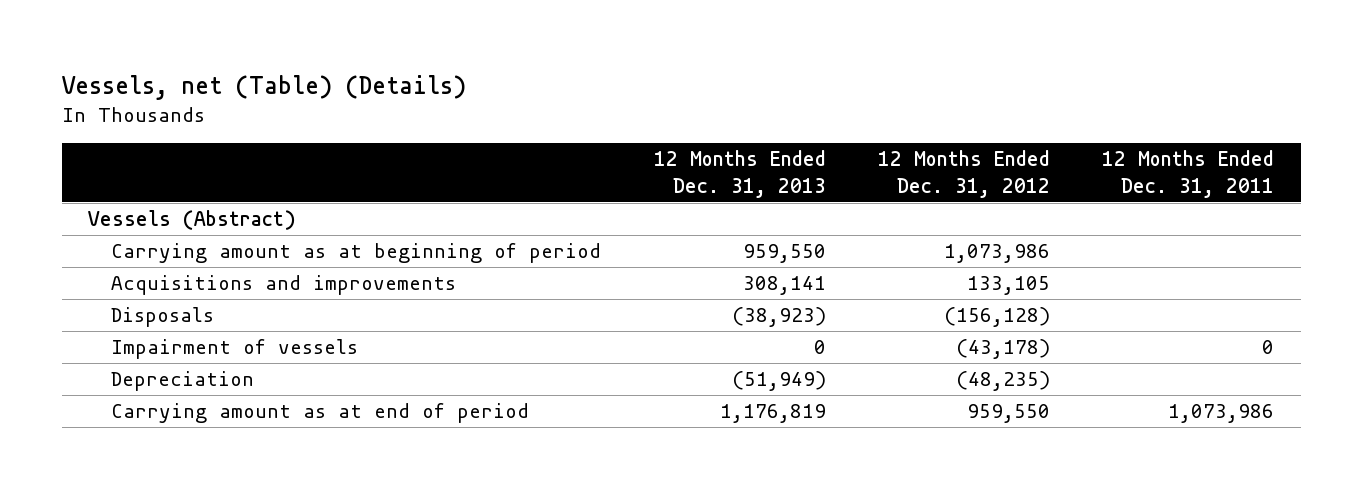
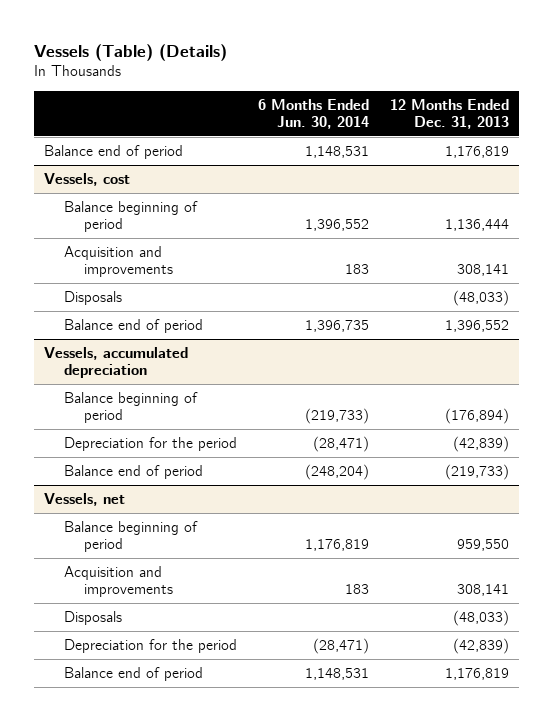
- Vessels, net (Table) (Details)
+ Vessels (Table) (Details)
- | 12 Months Ended Dec. 31, 2013 | 12 Months Ended Dec. 31, 2012 | 12 Months Ended Dec. 31, 2011
+ | 6 Months Ended Jun. 30, 2014 | 12 Months Ended Dec. 31, 2013
- Vessels (Abstract)
- Carrying amount as at beginning of period | 959,550 | 1,073,986 |
- Acquisitions and improvements | 308,141 | 133,105 |
- Disposals | (38,923) | (156,128) |
- Impairment of vessels | 0 | (43,178) | 0
- Depreciation | (51,949) | (48,235) |
- Carrying amount as at end of period | 1,176,819 | 959,550 | 1,073,986
+ Balance end of period | 1,148,531 | 1,176,819
+ Vessels, cost
+ Balance beginning of period | 1,396,552 | 1,136,444
+ Acquisition and improvements | 183 | 308,141
+ Disposals | | (48,033)
+ Balance end of period | 1,396,735 | 1,396,552
+ Vessels, accumulated depreciation
+ Balance beginning of period | (219,733) | (176,894)
+ Depreciation for the period | (28,471) | (42,839)
+ Balance end of period | (248,204) | (219,733)
+ Vessels, net
+ Balance beginning of period | 1,176,819 | 959,550
+ Acquisition and improvements | 183 | 308,141
+ Disposals | | (48,033)
+ Depreciation for the period | (28,471) | (42,839)
+ Balance end of period | 1,148,531 | 1,176,819

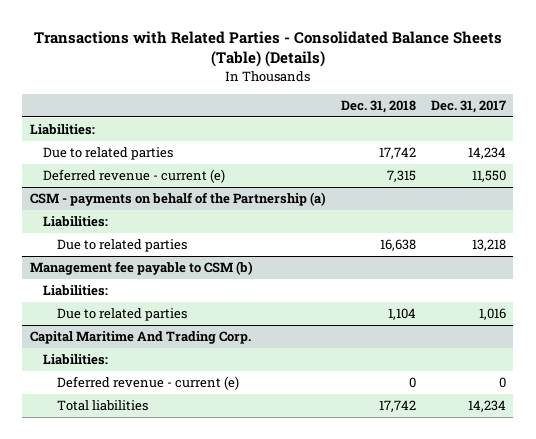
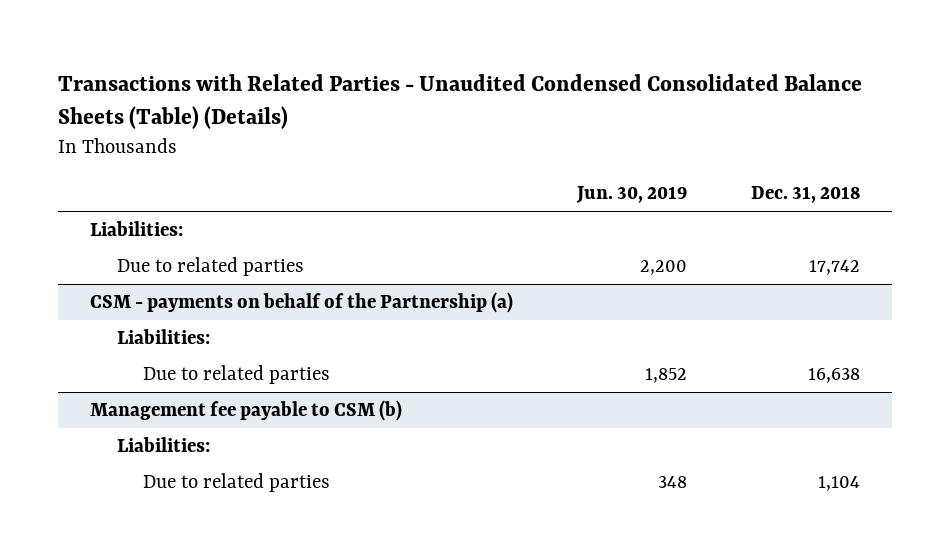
- Transactions with Related Parties - Consolidated Balance Sheets (Table) (Details)
+ Transactions with Related Parties - Unaudited Condensed Consolidated Balance Sheets (Table) (Details)
- | Dec. 31, 2018 | Dec. 31, 2017
+ | Jun. 30, 2019 | Dec. 31, 2018
- Deferred revenue - current (e) | 7,315 | 11,550
- Capital Maritime And Trading Corp.
- Liabilities:
- Deferred revenue - current (e) | 0 | 0
- Total liabilities | 17,742 | 14,234

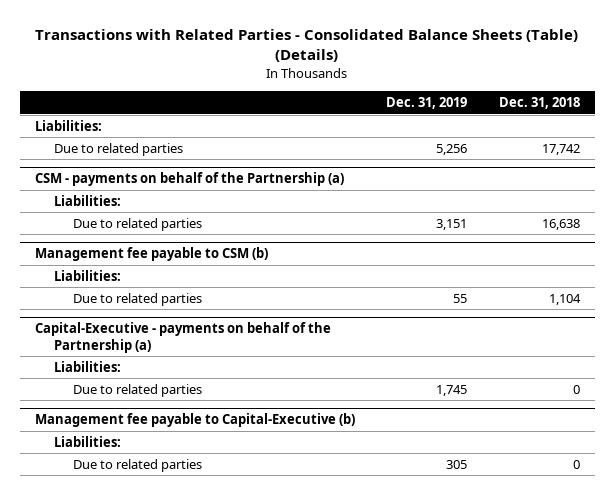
- Transactions with Related Parties - Unaudited Condensed Consolidated Balance Sheets (Table) (Details)
+ Transactions with Related Parties - Consolidated Balance Sheets (Table) (Details)
- | Jun. 30, 2019 | Dec. 31, 2018
+ | Dec. 31, 2019 | Dec. 31, 2018
+ Capital-Executive - payments on behalf of the Partnership (a)
+ Liabilities:
+ Due to related parties | 1,745 | 0
+ Management fee payable to Capital-Executive (b)
+ Liabilities:
+ Due to related parties | 305 | 0

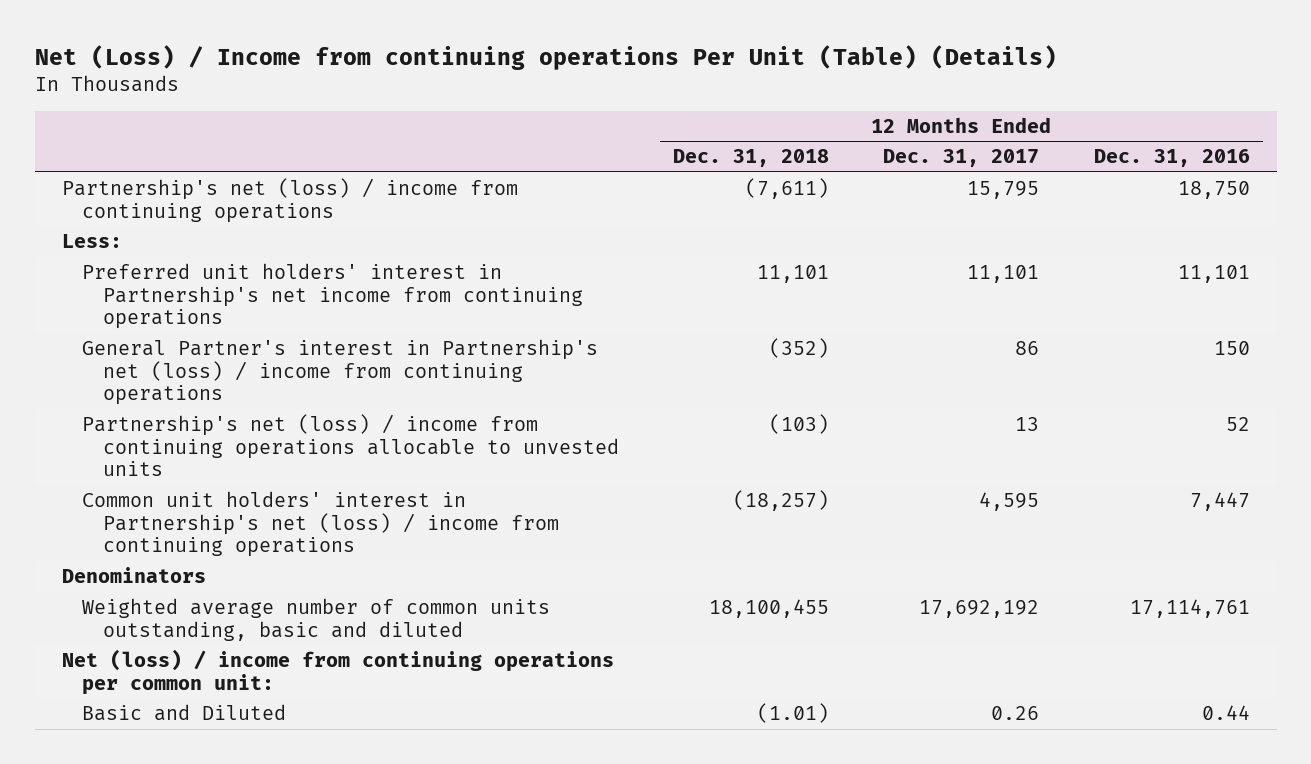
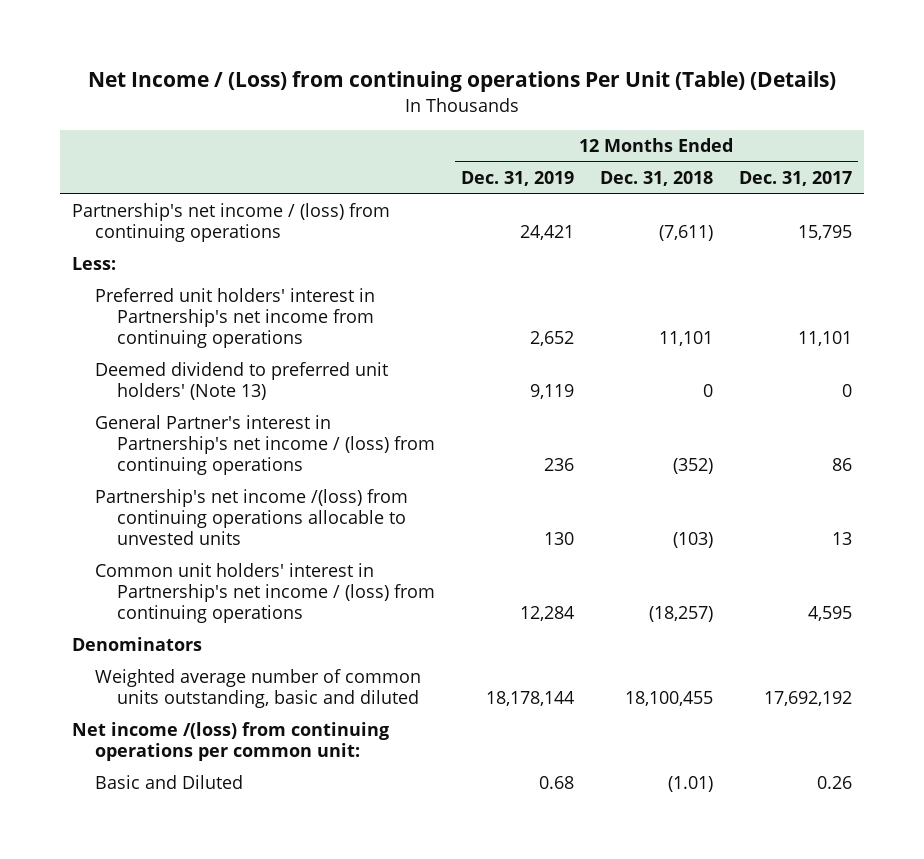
- Net (Loss) / Income from continuing operations Per Unit (Table) (Details)
+ Net Income / (Loss) from continuing operations Per Unit (Table) (Details)
- | 12 Months Ended Dec. 31, 2018 | 12 Months Ended Dec. 31, 2017 | 12 Months Ended Dec. 31, 2016
+ | 12 Months Ended Dec. 31, 2019 | 12 Months Ended Dec. 31, 2018 | 12 Months Ended Dec. 31, 2017
- Partnership's net (loss) / income from continuing operations | (7,611) | 15,795 | 18,750
+ Partnership's net income / (loss) from continuing operations | 24,421 | (7,611) | 15,795
- General Partner's interest in Partnership's net (loss) / income from continuing operations | (352) | 86 | 150
- Partnership's net (loss) / income from continuing operations allocable to unvested units | (103) | 13 | 52
- Common unit holders' interest in Partnership's net (loss) / income from continuing operations | (18,257) | 4,595 | 7,447
+ Deemed dividend to preferred unit holders' (Note 13) | 9,119 | 0 | 0
+ General Partner's interest in Partnership's net income / (loss) from continuing operations | 236 | (352) | 86
+ Partnership's net income /(loss) from continuing operations allocable to unvested units | 130 | (103) | 13
+ Common unit holders' interest in Partnership's net income / (loss) from continuing operations | 12,284 | (18,257) | 4,595
- Net (loss) / income from continuing operations per common unit:
+ Net income /(loss) from continuing operations per common unit:

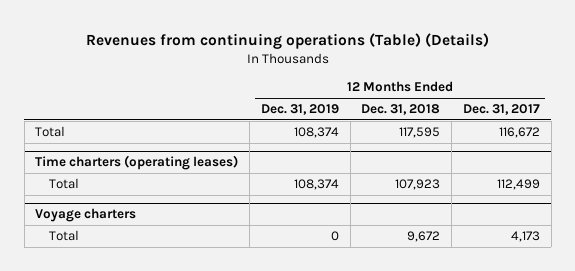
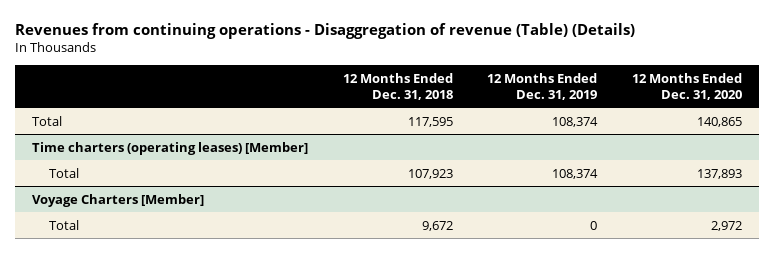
- Revenues from continuing operations (Table) (Details)
+ Revenues from continuing operations - Disaggregation of revenue (Table) (Details)
- | 12 Months Ended Dec. 31, 2019 | 12 Months Ended Dec. 31, 2018 | 12 Months Ended Dec. 31, 2017
+ | 12 Months Ended Dec. 31, 2018 | 12 Months Ended Dec. 31, 2019 | 12 Months Ended Dec. 31, 2020
- Time charters (operating leases)
+ Time charters (operating leases) [Member]
- Voyage charters
+ Voyage Charters [Member]

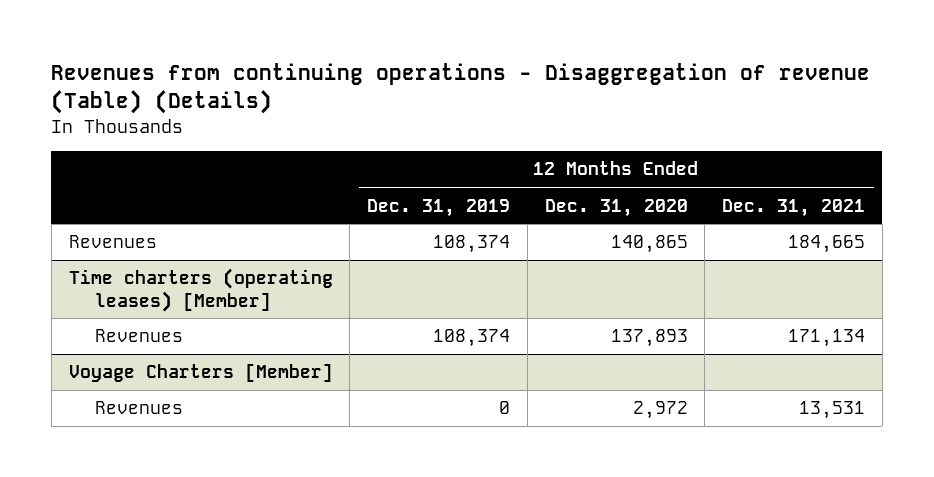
- | 12 Months Ended Dec. 31, 2018 | 12 Months Ended Dec. 31, 2019 | 12 Months Ended Dec. 31, 2020
+ | 12 Months Ended Dec. 31, 2019 | 12 Months Ended Dec. 31, 2020 | 12 Months Ended Dec. 31, 2021
- Total | 117,595 | 108,374 | 140,865
+ Revenues | 108,374 | 140,865 | 184,665
@ Time charters (operating leases) [Member]
- Total | 107,923 | 108,374 | 137,893
+ Revenues | 108,374 | 137,893 | 171,134
@ Voyage Charters [Member]
- Total | 9,672 | 0 | 2,972
+ Revenues | 0 | 2,972 | 13,531

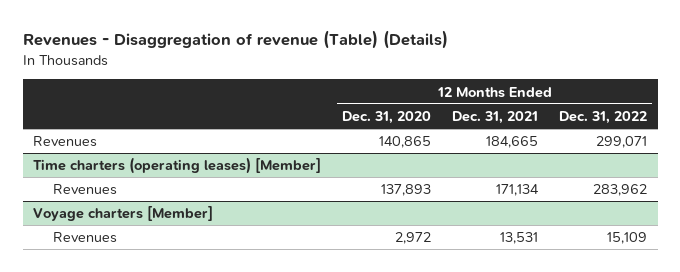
- Revenues from continuing operations - Disaggregation of revenue (Table) (Details)
+ Revenues - Disaggregation of revenue (Table) (Details)
- | 12 Months Ended Dec. 31, 2019 | 12 Months Ended Dec. 31, 2020 | 12 Months Ended Dec. 31, 2021
+ | 12 Months Ended Dec. 31, 2020 | 12 Months Ended Dec. 31, 2021 | 12 Months Ended Dec. 31, 2022
- Voyage Charters [Member]
+ Voyage charters [Member]

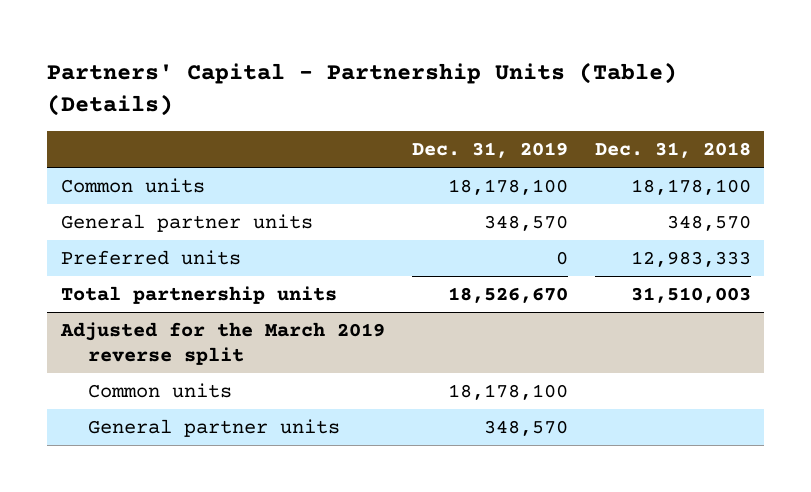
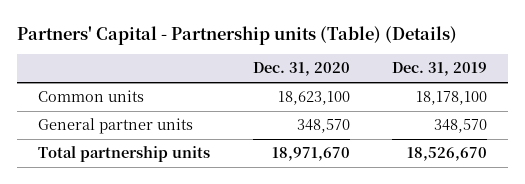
- Partners' Capital - Partnership Units (Table) (Details)
+ Partners' Capital - Partnership units (Table) (Details)
- | Dec. 31, 2019 | Dec. 31, 2018
+ | Dec. 31, 2020 | Dec. 31, 2019
- Preferred units | 0 | 12,983,333
- Adjusted for the March 2019 reverse split
- Common units | 18,178,100 |
- General partner units | 348,570 |

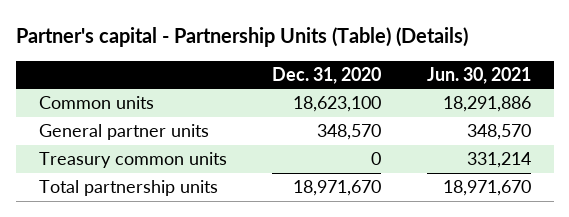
- Partners' Capital - Partnership units (Table) (Details)
+ Partner's capital - Partnership Units (Table) (Details)
- | Dec. 31, 2020 | Dec. 31, 2019
+ | Dec. 31, 2020 | Jun. 30, 2021
+ Treasury common units | 0 | 331,214

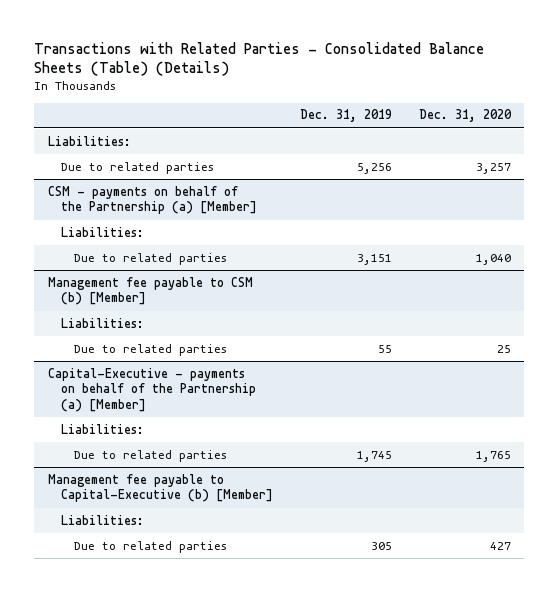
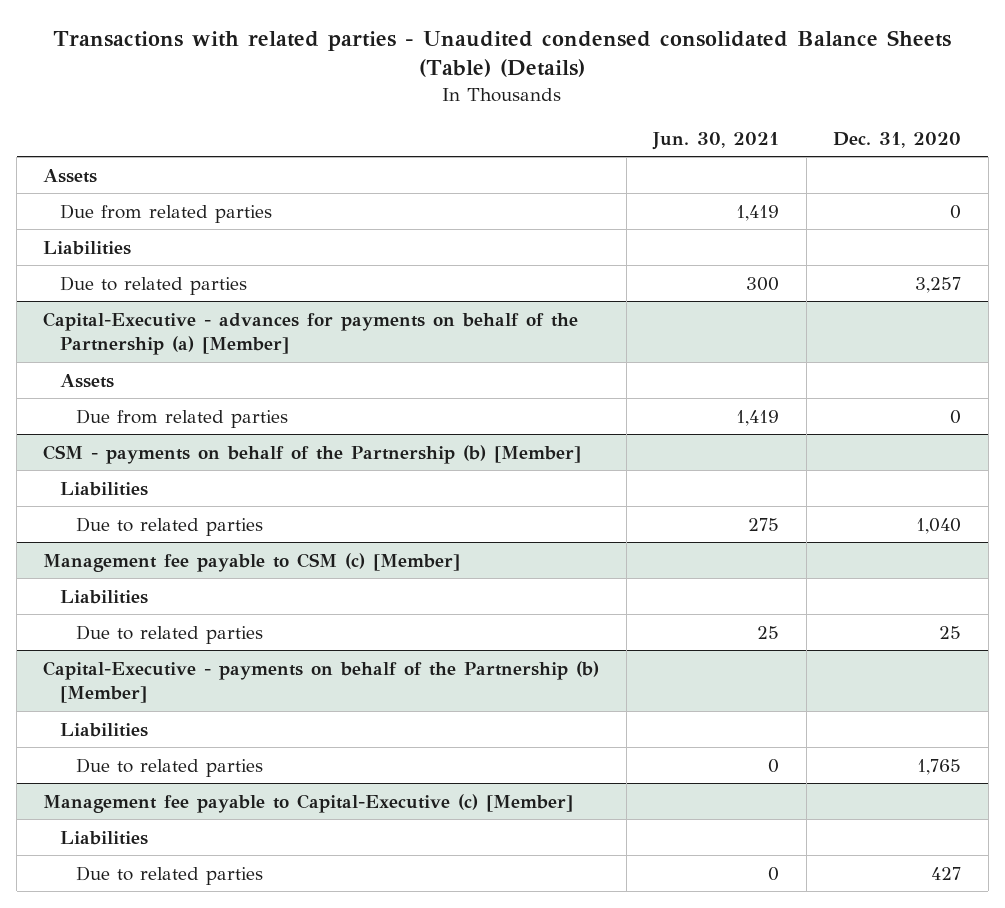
- Transactions with Related Parties - Consolidated Balance Sheets (Table) (Details)
+ Transactions with related parties - Unaudited condensed consolidated Balance Sheets (Table) (Details)
- | Dec. 31, 2019 | Dec. 31, 2020
+ | Jun. 30, 2021 | Dec. 31, 2020
- Liabilities:
+ Assets
+ Due from related parties | 1,419 | 0
+ Liabilities
- CSM - payments on behalf of the Partnership (a) [Member]
- Liabilities:
+ Capital-Executive - advances for payments on behalf of the Partnership (a) [Member]
+ Assets
+ Due from related parties | 1,419 | 0
+ CSM - payments on behalf of the Partnership (b) [Member]
+ Liabilities
- Management fee payable to CSM (b) [Member]
- Liabilities:
+ Management fee payable to CSM (c) [Member]
+ Liabilities
- Capital-Executive - payments on behalf of the Partnership (a) [Member]
- Liabilities:
+ Capital-Executive - payments on behalf of the Partnership (b) [Member]
+ Liabilities
- Management fee payable to Capital-Executive (b) [Member]
- Liabilities:
+ Management fee payable to Capital-Executive (c) [Member]
+ Liabilities

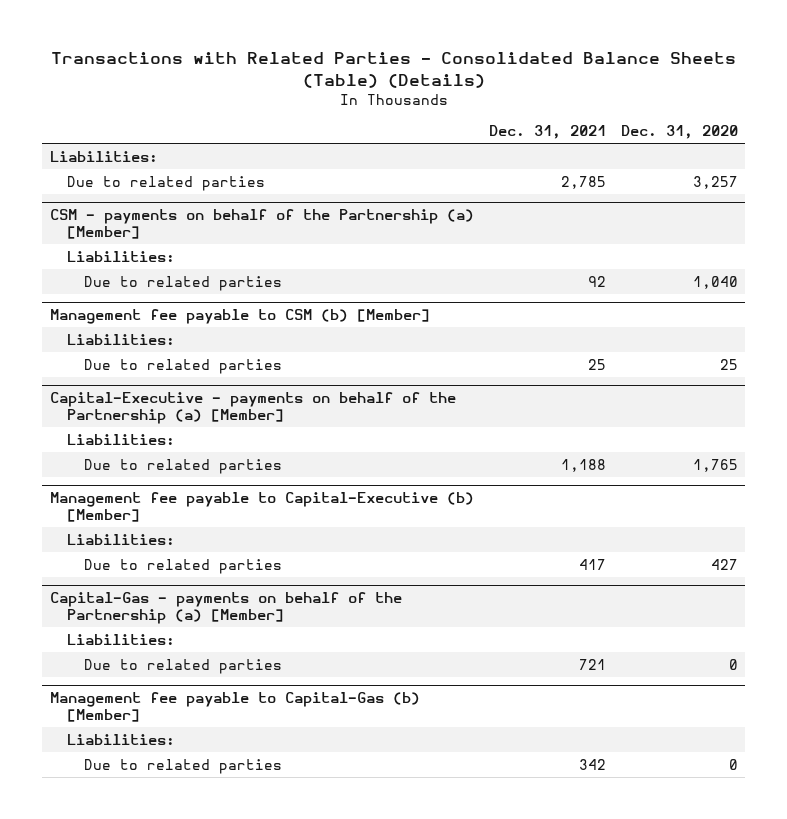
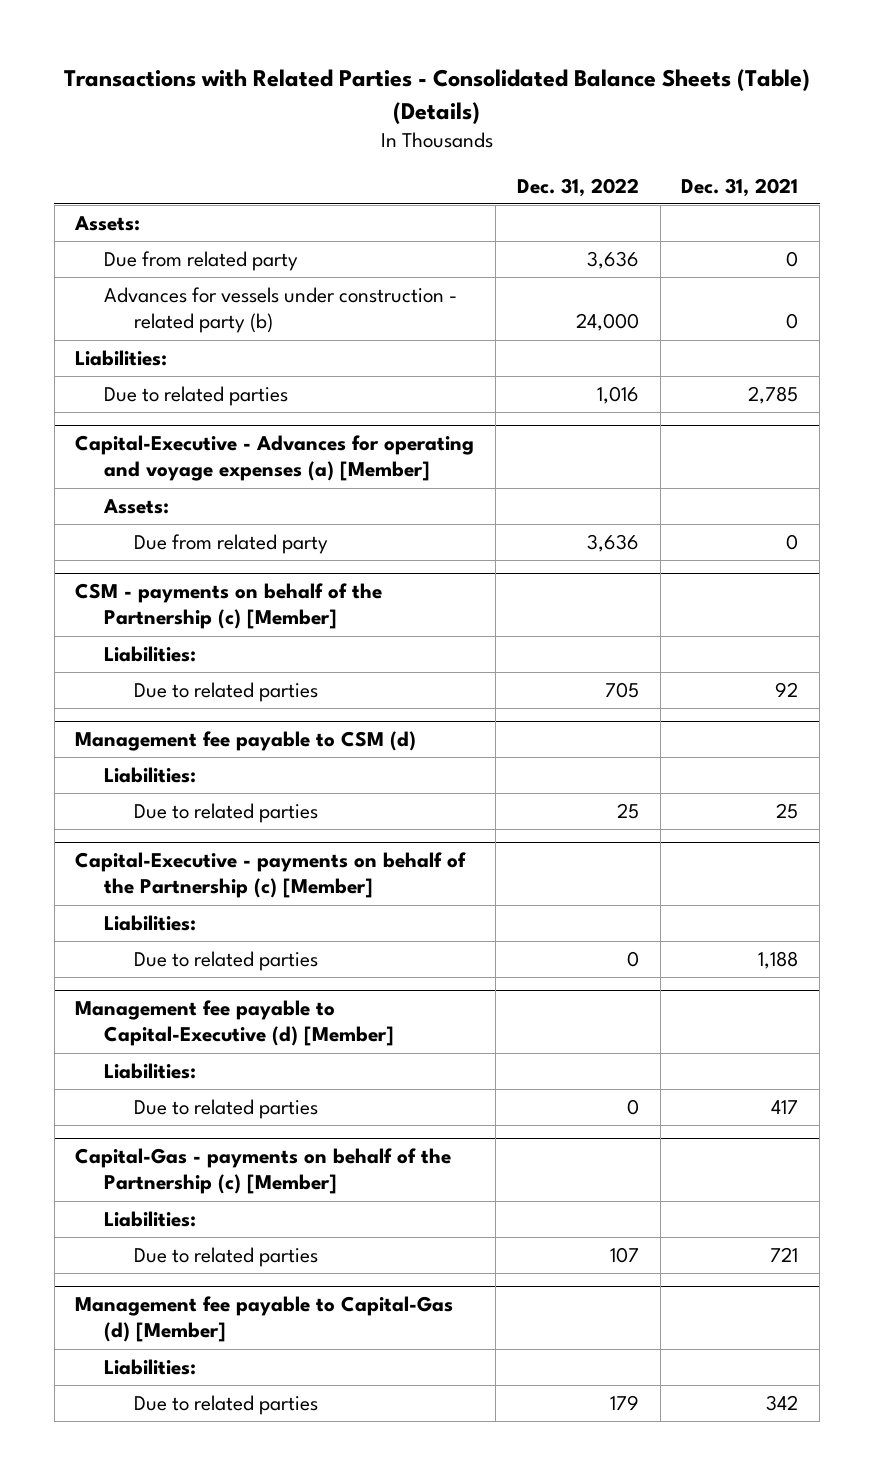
- | Dec. 31, 2021 | Dec. 31, 2020
+ | Dec. 31, 2022 | Dec. 31, 2021
+ Assets:
+ Due from related party | 3,636 | 0
+ Advances for vessels under construction - related party (b) | 24,000 | 0
- CSM - payments on behalf of the Partnership (a) [Member]
+ Capital-Executive - Advances for operating and voyage expenses (a) [Member]
+ Assets:
+ Due from related party | 3,636 | 0
+ CSM - payments on behalf of the Partnership (c) [Member]
- Management fee payable to CSM (b) [Member]
+ Management fee payable to CSM (d)
- Capital-Executive - payments on behalf of the Partnership (a) [Member]
+ Capital-Executive - payments on behalf of the Partnership (c) [Member]
- Management fee payable to Capital-Executive (b) [Member]
+ Management fee payable to Capital-Executive (d) [Member]
- Capital-Gas - payments on behalf of the Partnership (a) [Member]
+ Capital-Gas - payments on behalf of the Partnership (c) [Member]
- Management fee payable to Capital-Gas (b) [Member]
+ Management fee payable to Capital-Gas (d) [Member]

